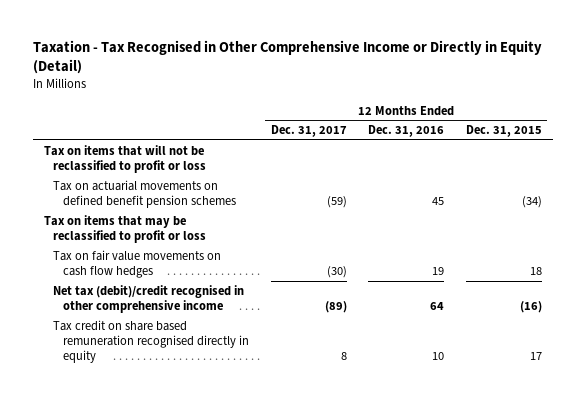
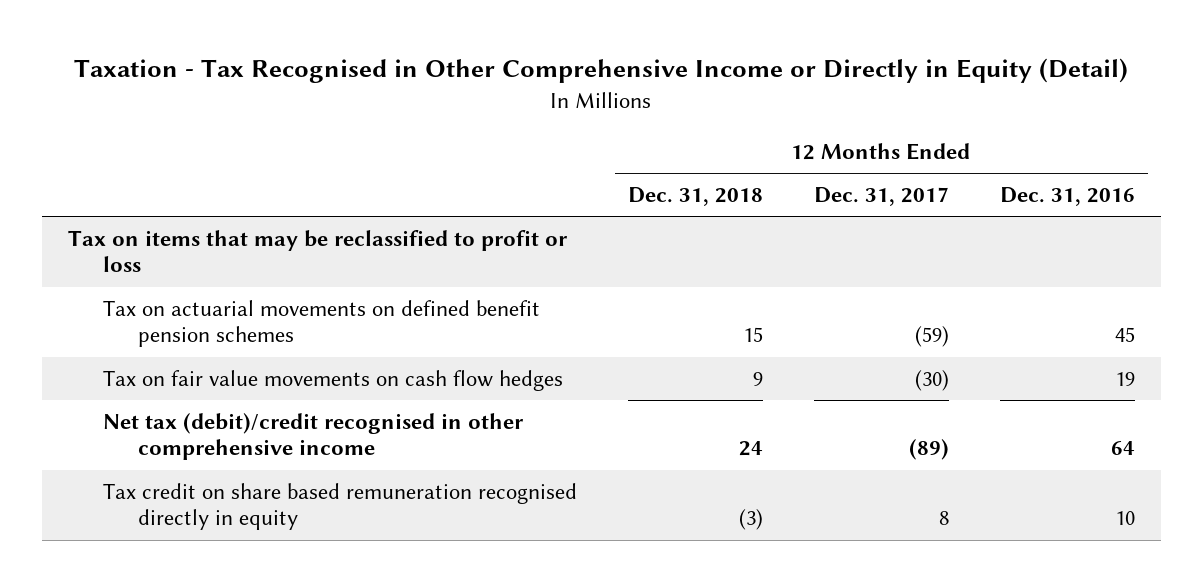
- | 12 Months Ended Dec. 31, 2017 | 12 Months Ended Dec. 31, 2016 | 12 Months Ended Dec. 31, 2015
+ | 12 Months Ended Dec. 31, 2018 | 12 Months Ended Dec. 31, 2017 | 12 Months Ended Dec. 31, 2016
- Tax on items that will not be reclassified to profit or loss
moved down: Tax on actuarial movements on defined benefit pension schemes | 15 | (59) | 45

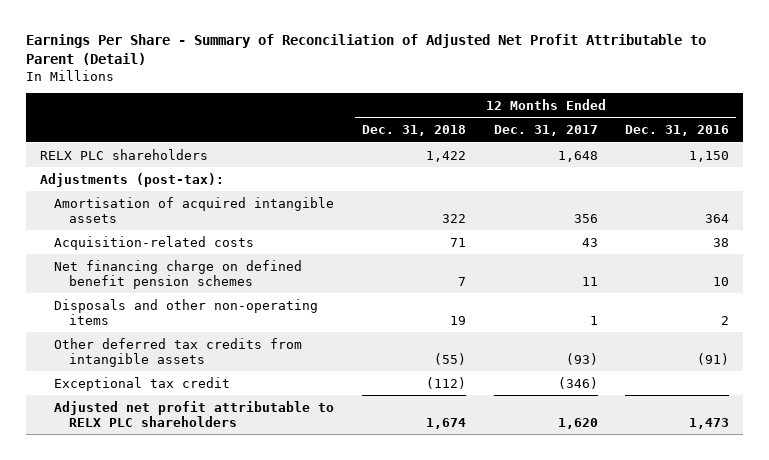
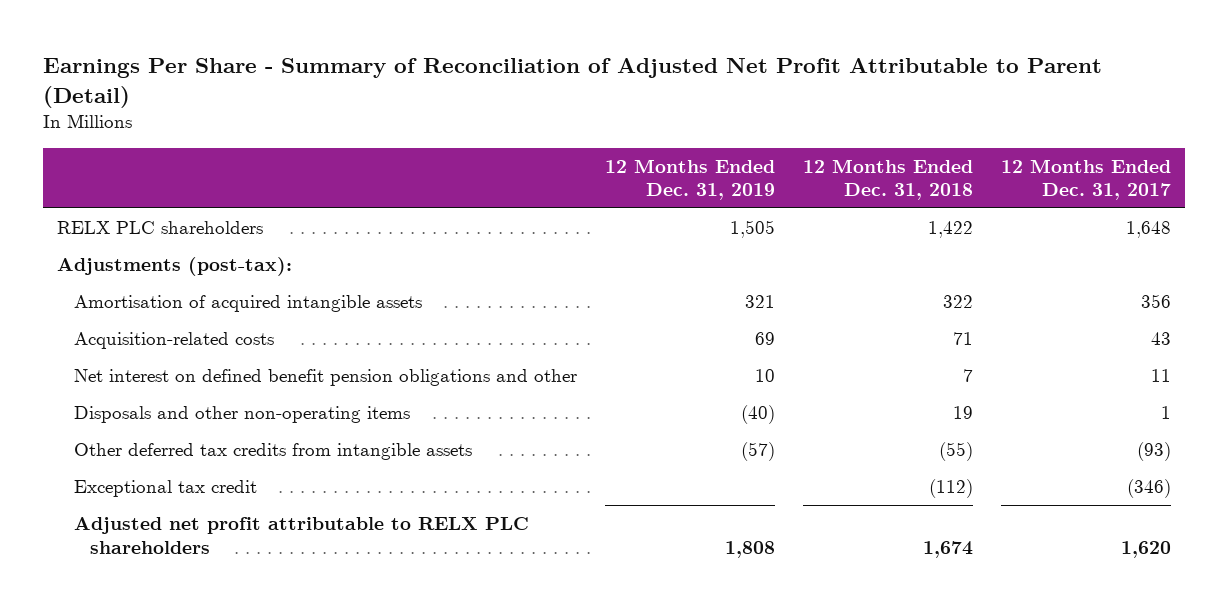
- | 12 Months Ended Dec. 31, 2018 | 12 Months Ended Dec. 31, 2017 | 12 Months Ended Dec. 31, 2016
+ | 12 Months Ended Dec. 31, 2019 | 12 Months Ended Dec. 31, 2018 | 12 Months Ended Dec. 31, 2017
- Net financing charge on defined benefit pension schemes | 7 | 11 | 10
+ Net interest on defined benefit pension obligations and other | 10 | 7 | 11

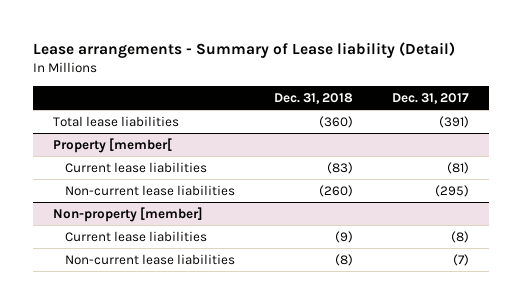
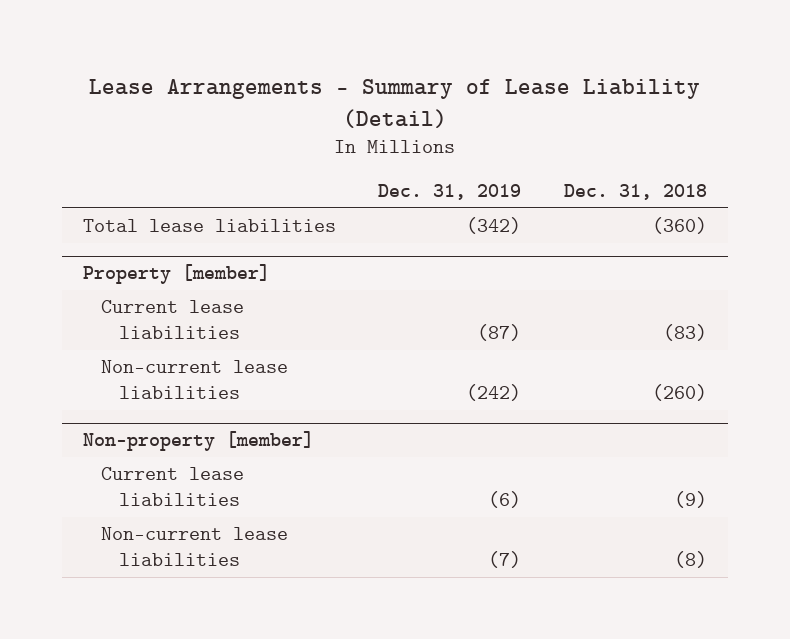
- Lease arrangements - Summary of Lease liability (Detail)
+ Lease Arrangements - Summary of Lease Liability (Detail)
- | Dec. 31, 2018 | Dec. 31, 2017
+ | Dec. 31, 2019 | Dec. 31, 2018
- Property [member[
+ Property [member]

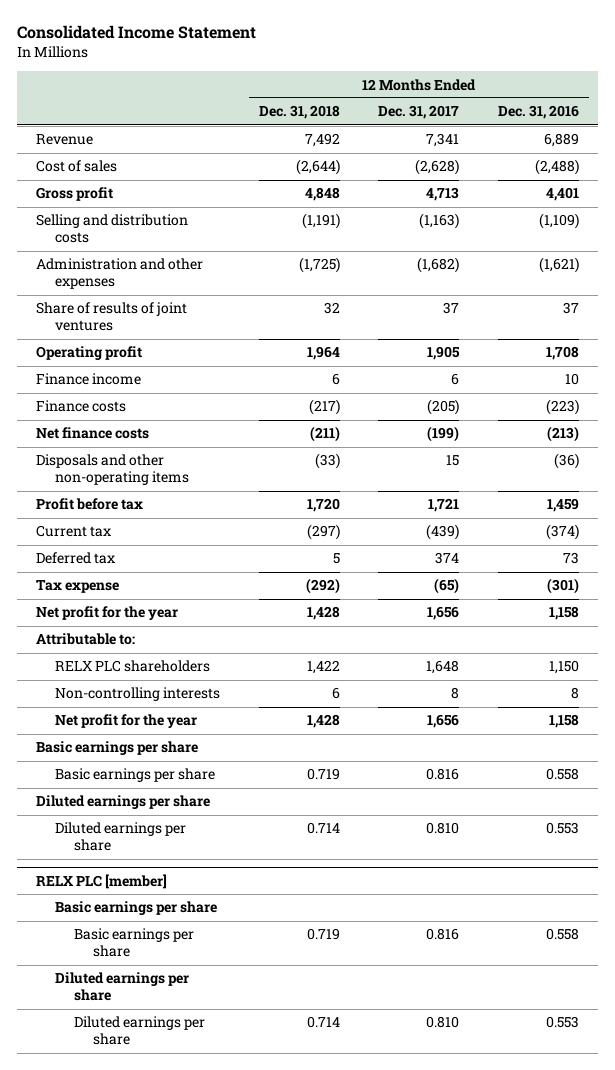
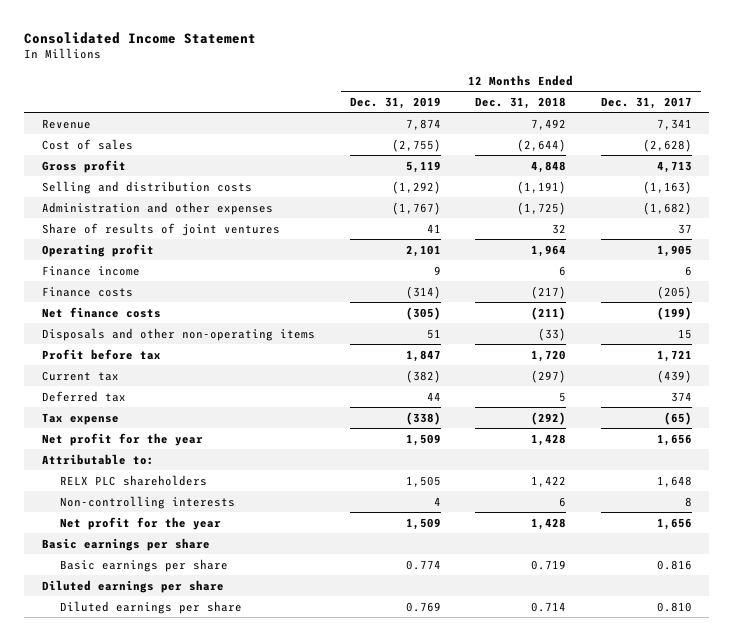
- | 12 Months Ended Dec. 31, 2018 | 12 Months Ended Dec. 31, 2017 | 12 Months Ended Dec. 31, 2016
+ | 12 Months Ended Dec. 31, 2019 | 12 Months Ended Dec. 31, 2018 | 12 Months Ended Dec. 31, 2017
- RELX PLC [member]
- Basic earnings per share
- Basic earnings per share | 0.719 | 0.816 | 0.558
- Diluted earnings per share
- Diluted earnings per share | 0.714 | 0.810 | 0.553

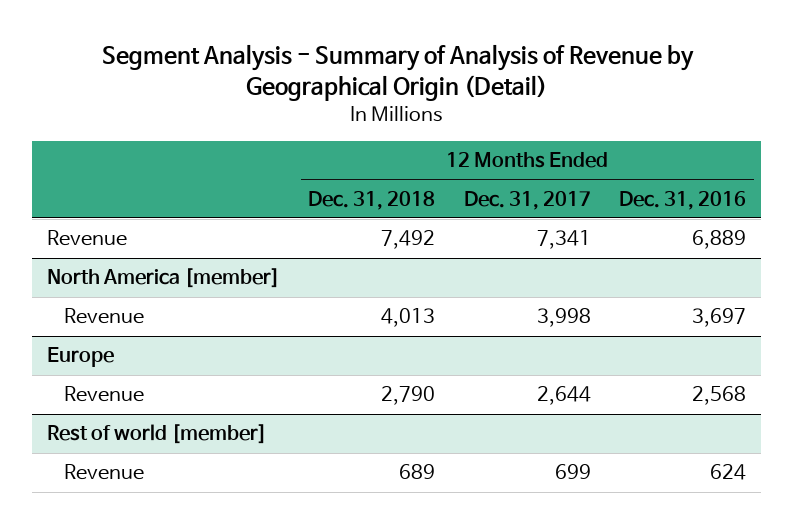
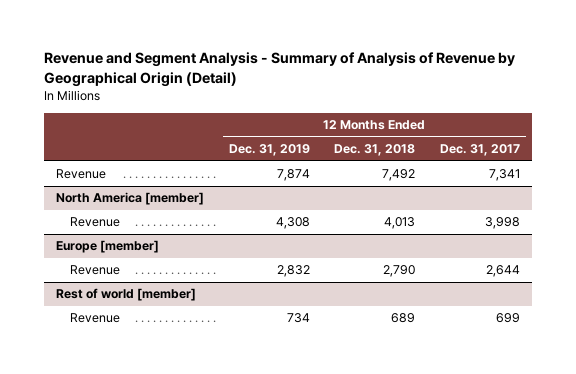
- Segment Analysis - Summary of Analysis of Revenue by Geographical Origin (Detail)
+ Revenue and Segment Analysis - Summary of Analysis of Revenue by Geographical Origin (Detail)
- | 12 Months Ended Dec. 31, 2018 | 12 Months Ended Dec. 31, 2017 | 12 Months Ended Dec. 31, 2016
+ | 12 Months Ended Dec. 31, 2019 | 12 Months Ended Dec. 31, 2018 | 12 Months Ended Dec. 31, 2017
- Europe
+ Europe [member]

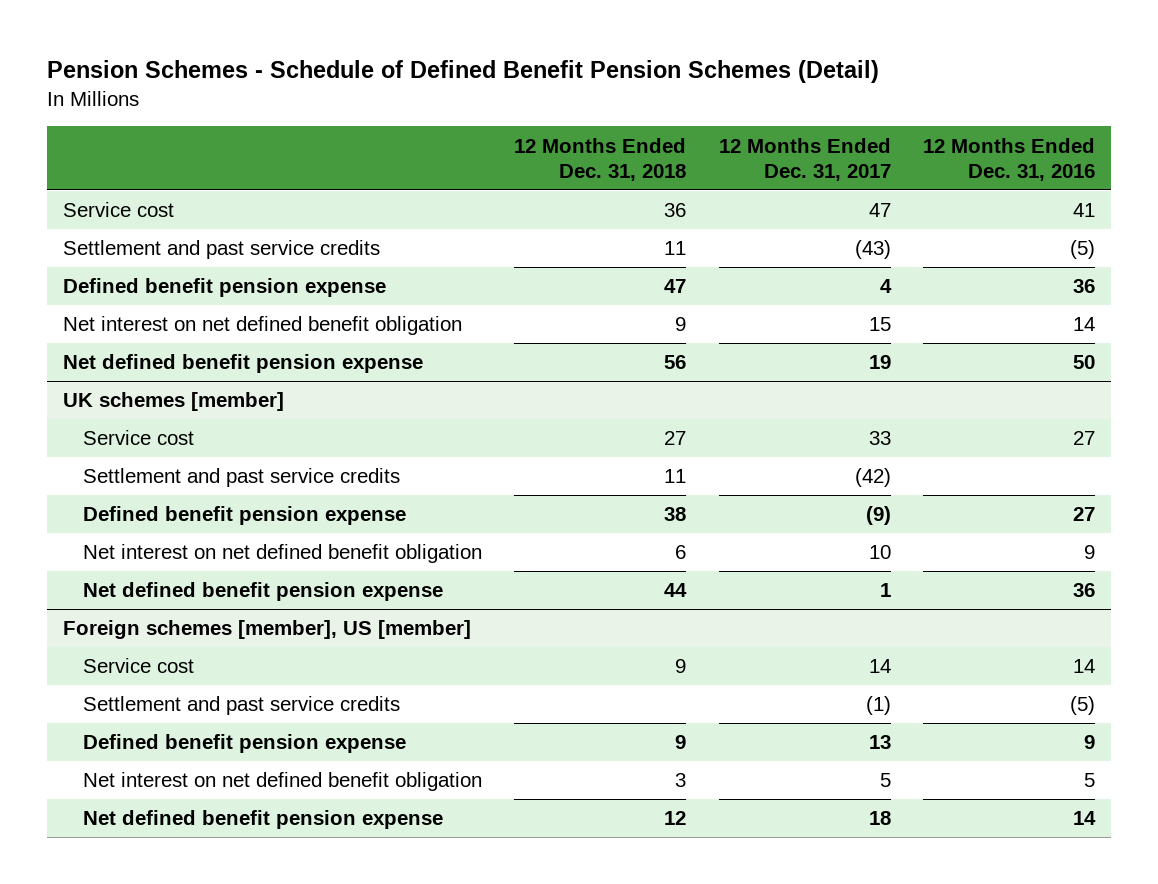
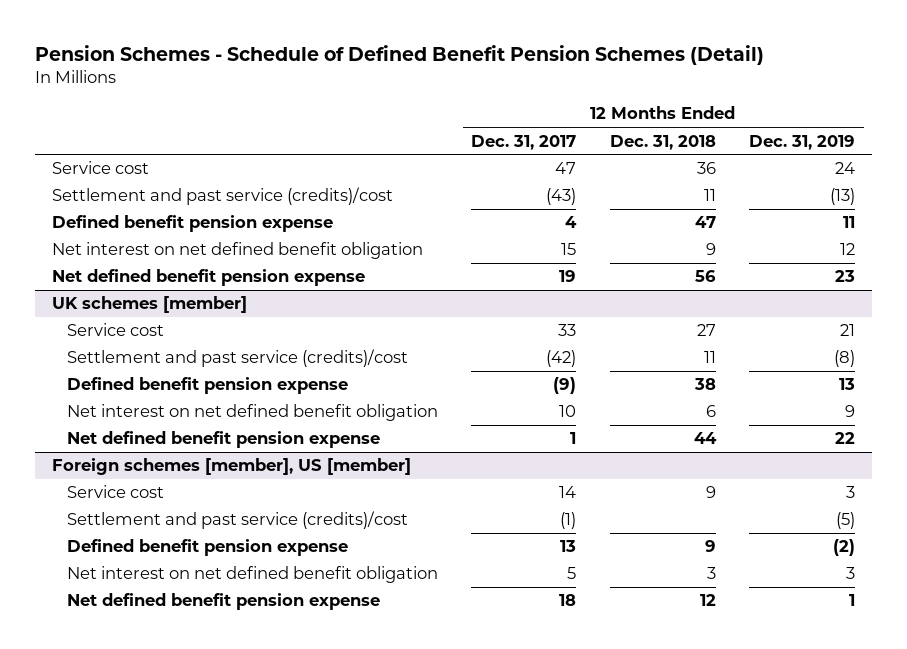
- | 12 Months Ended Dec. 31, 2018 | 12 Months Ended Dec. 31, 2017 | 12 Months Ended Dec. 31, 2016
+ | 12 Months Ended Dec. 31, 2017 | 12 Months Ended Dec. 31, 2018 | 12 Months Ended Dec. 31, 2019
- Settlement and past service credits | 11 | (43) | (5)
+ Settlement and past service (credits)/cost | (43) | 11 | (13)
@ UK schemes [member]
- Settlement and past service credits | 11 | (42) |
+ Settlement and past service (credits)/cost | (42) | 11 | (8)
@ Foreign schemes [member], US [member]
- Settlement and past service credits | | (1) | (5)
+ Settlement and past service (credits)/cost | (1) | | (5)

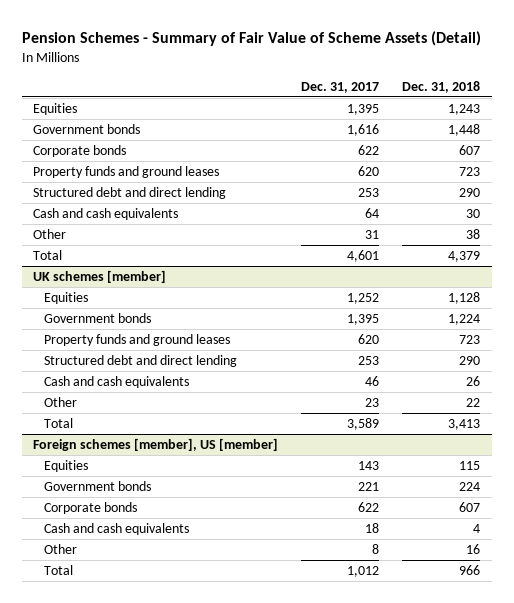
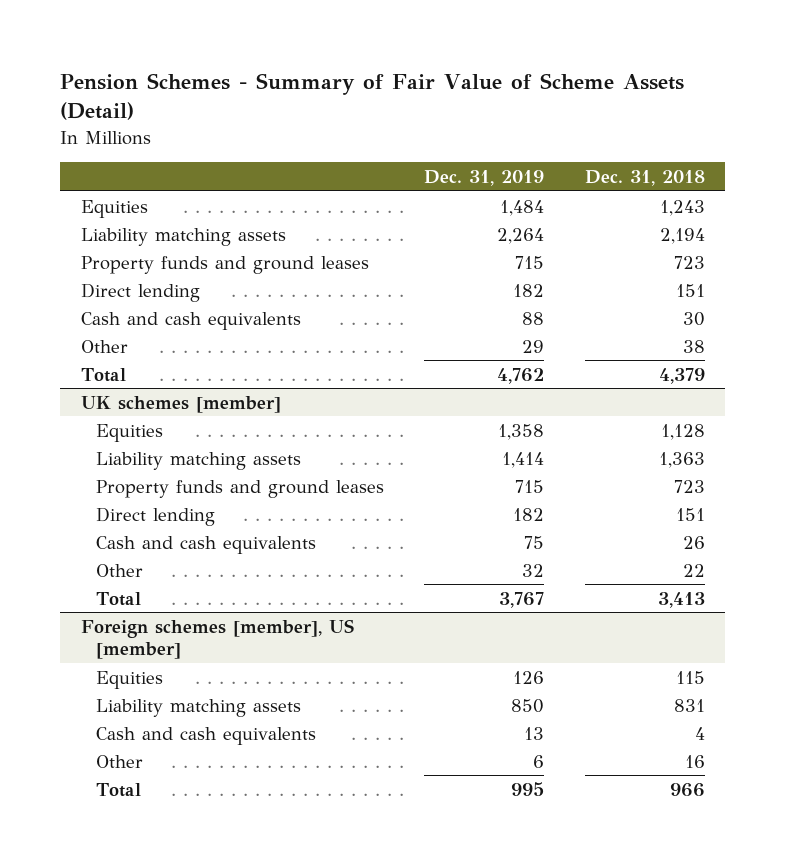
- | Dec. 31, 2017 | Dec. 31, 2018
+ | Dec. 31, 2019 | Dec. 31, 2018
- Government bonds | 1,616 | 1,448
- Corporate bonds | 622 | 607
+ Liability matching assets | 2,264 | 2,194
- Structured debt and direct lending | 253 | 290
+ Direct lending | 182 | 151
@ UK schemes [member]
- Government bonds | 1,395 | 1,224
+ Liability matching assets | 1,414 | 1,363
- Structured debt and direct lending | 253 | 290
+ Direct lending | 182 | 151
@ Foreign schemes [member], US [member]
- Government bonds | 221 | 224
- Corporate bonds | 622 | 607
+ Liability matching assets | 850 | 831

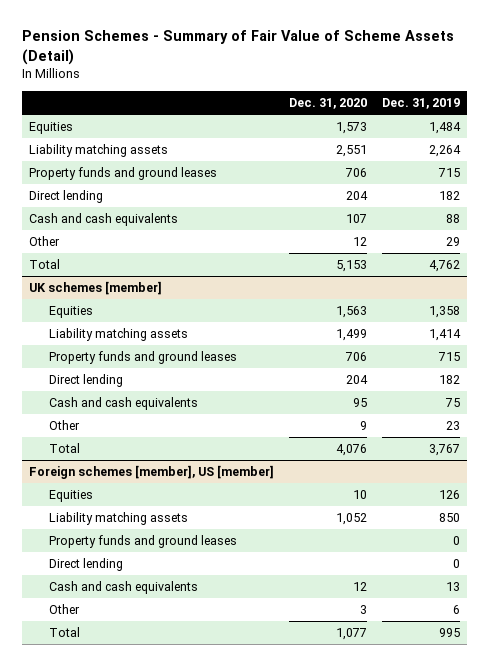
- | Dec. 31, 2019 | Dec. 31, 2018
+ | Dec. 31, 2020 | Dec. 31, 2019
@ UK schemes [member]
- Other | 32 | 22
+ Other | 9 | 23
@ Foreign schemes [member], US [member]
+ Property funds and ground leases | | 0
+ Direct lending | | 0

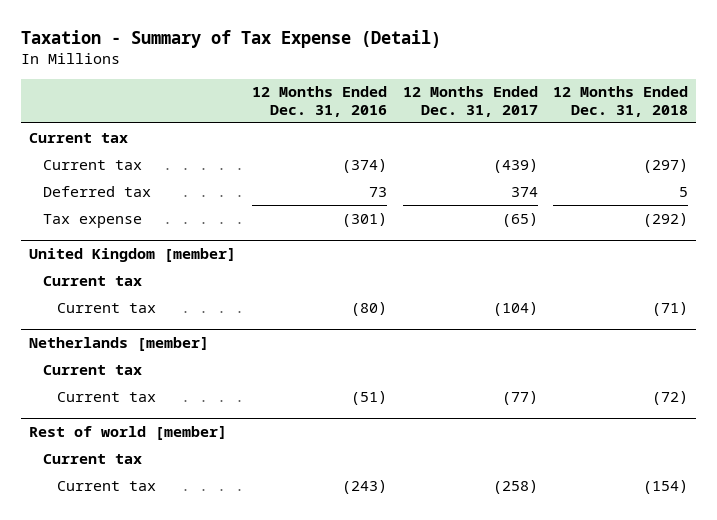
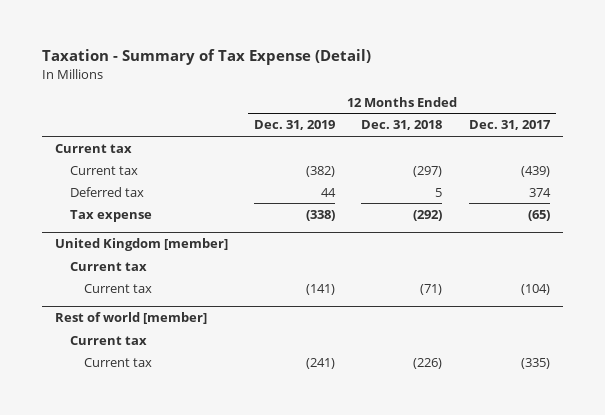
- | 12 Months Ended Dec. 31, 2016 | 12 Months Ended Dec. 31, 2017 | 12 Months Ended Dec. 31, 2018
+ | 12 Months Ended Dec. 31, 2019 | 12 Months Ended Dec. 31, 2018 | 12 Months Ended Dec. 31, 2017
- Netherlands [member]
- Current tax
- Current tax | (51) | (77) | (72)
@ Rest of world [member]
- Current tax | (243) | (258) | (154)
+ Current tax | (241) | (226) | (335)

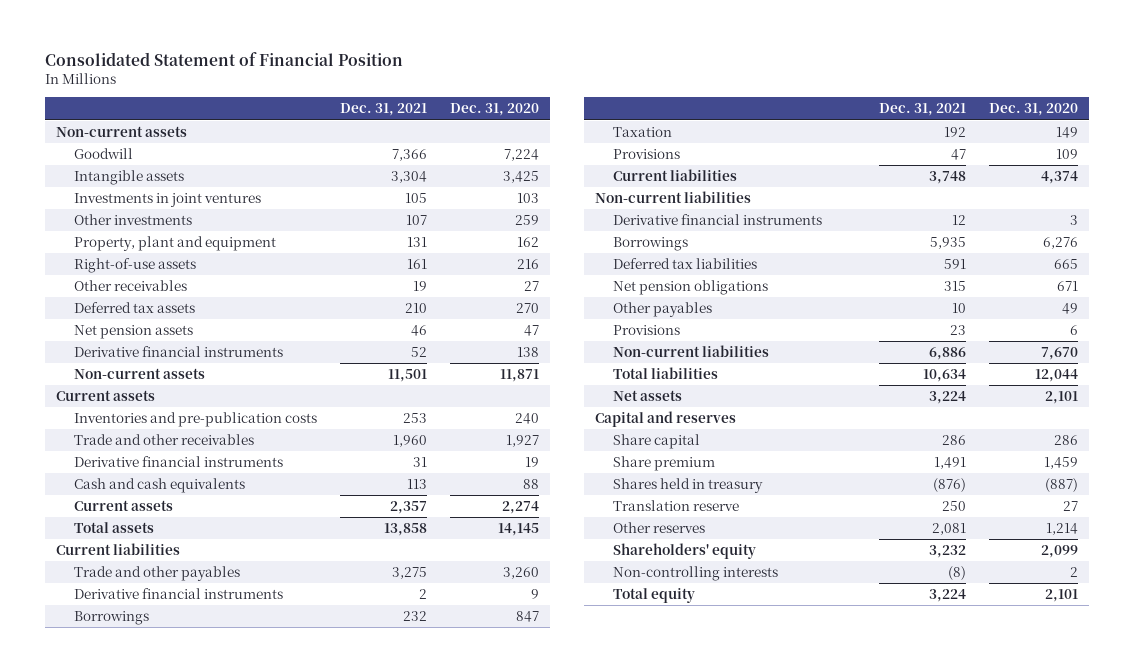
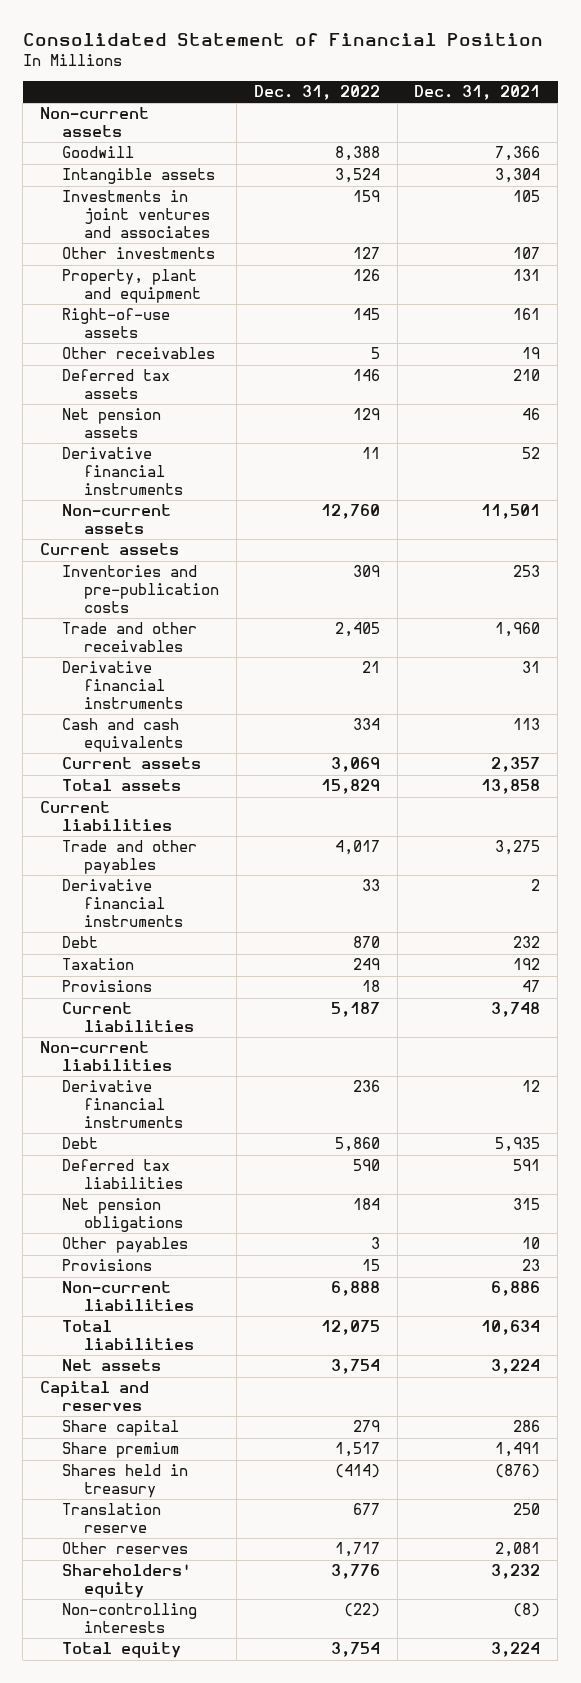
- | Dec. 31, 2021 | Dec. 31, 2020
+ | Dec. 31, 2022 | Dec. 31, 2021
- Investments in joint ventures | 105 | 103
+ Investments in joint ventures and associates | 159 | 105
- Borrowings | 232 | 847
+ Debt | 870 | 232
- Borrowings | 5,935 | 6,276
+ Debt | 5,860 | 5,935

